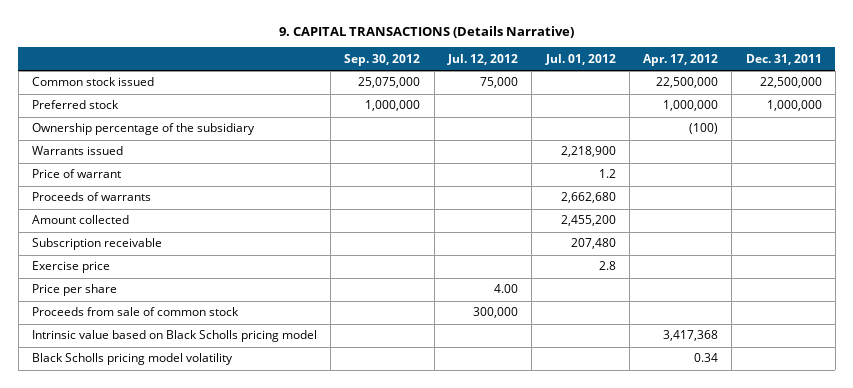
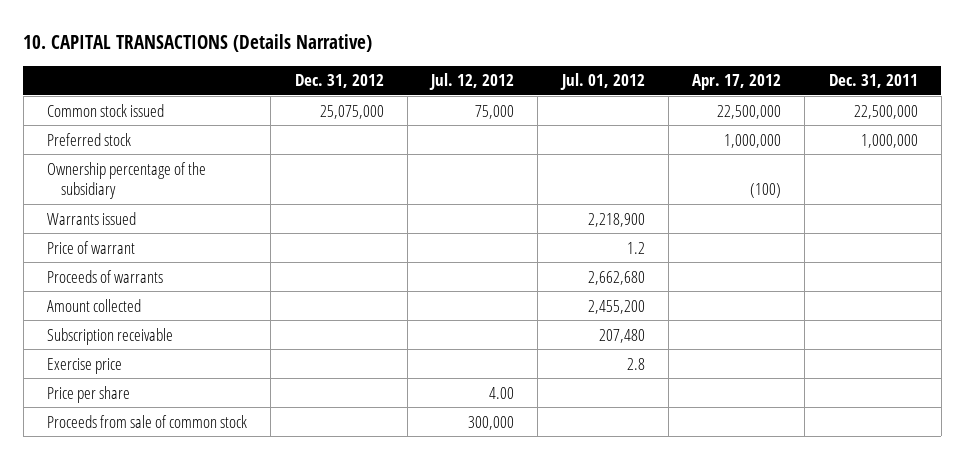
- 9. CAPITAL TRANSACTIONS (Details Narrative)
+ 10. CAPITAL TRANSACTIONS (Details Narrative)
- | Sep. 30, 2012 | Jul. 12, 2012 | Jul. 01, 2012 | Apr. 17, 2012 | Dec. 31, 2011
+ | Dec. 31, 2012 | Jul. 12, 2012 | Jul. 01, 2012 | Apr. 17, 2012 | Dec. 31, 2011
- Intrinsic value based on Black Scholls pricing model | | | | 3,417,368 |
- Black Scholls pricing model volatility | | | | 0.34 |

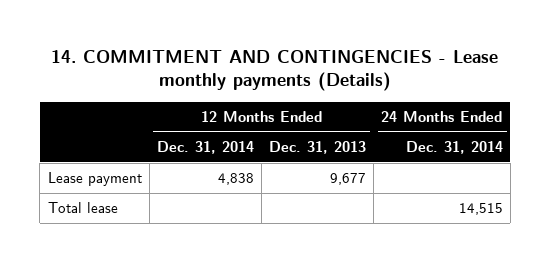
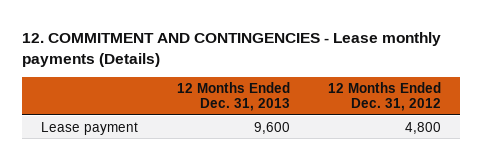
- 14. COMMITMENT AND CONTINGENCIES - Lease monthly payments (Details)
+ 12. COMMITMENT AND CONTINGENCIES - Lease monthly payments (Details)
- | 12 Months Ended Dec. 31, 2014 | 12 Months Ended Dec. 31, 2013 | 24 Months Ended Dec. 31, 2014
+ | 12 Months Ended Dec. 31, 2013 | 12 Months Ended Dec. 31, 2012
- Lease payment | 4,838 | 9,677 |
- Total lease | | | 14,515
+ Lease payment | 9,600 | 4,800

